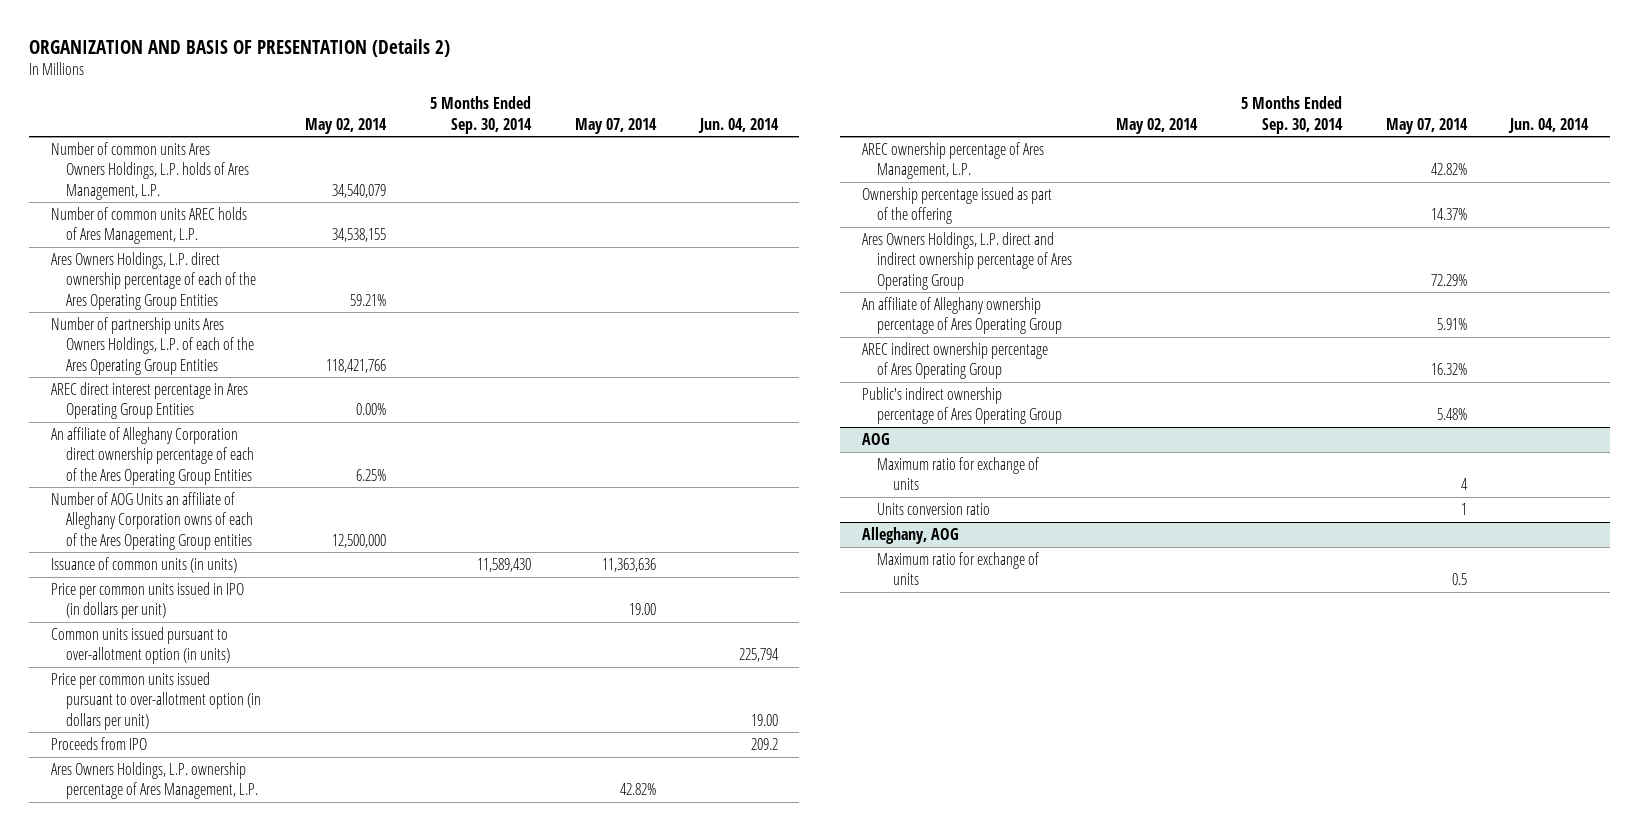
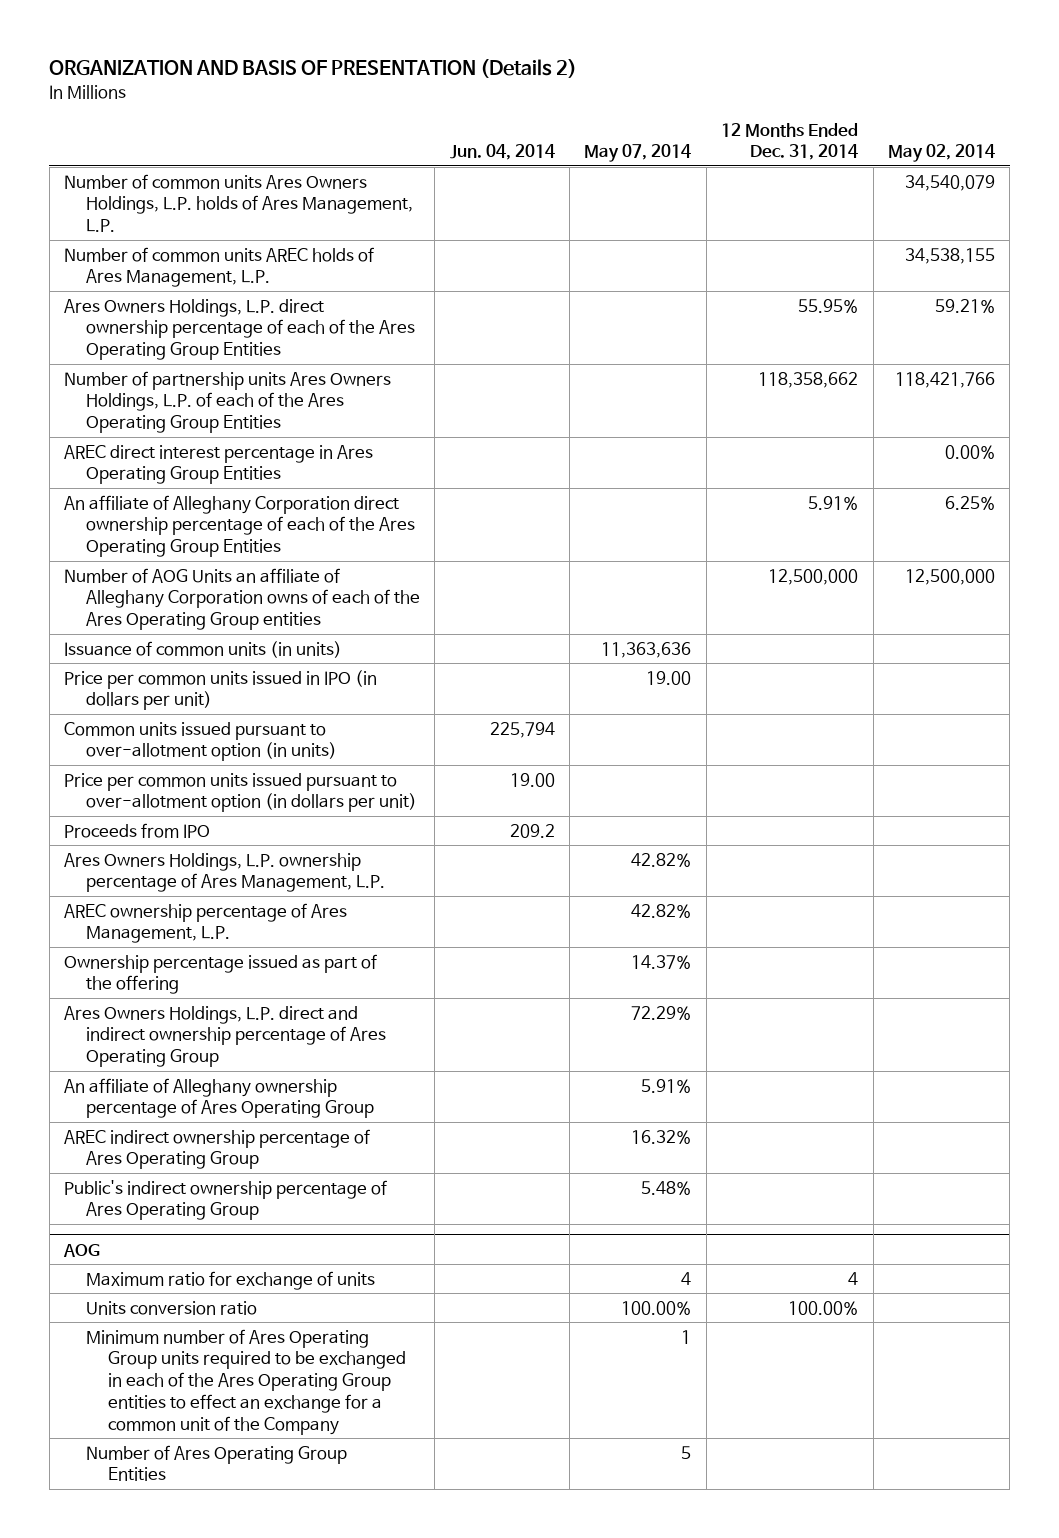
- | May 02, 2014 | 5 Months Ended Sep. 30, 2014 | May 07, 2014 | Jun. 04, 2014
+ | Jun. 04, 2014 | May 07, 2014 | 12 Months Ended Dec. 31, 2014 | May 02, 2014
@ AOG
- Units conversion ratio | | | 1 |
- Alleghany, AOG
- Maximum ratio for exchange of units | | | 0.5 |
@ AOG
+ Units conversion ratio | | 100.00% | 100.00% |
+ Minimum number of Ares Operating Group units required to be exchanged in each of the Ares Operating Group entities to effect an exchange for a common unit of the Company | | 1 | |
+ Number of Ares Operating Group Entities | | 5 | |

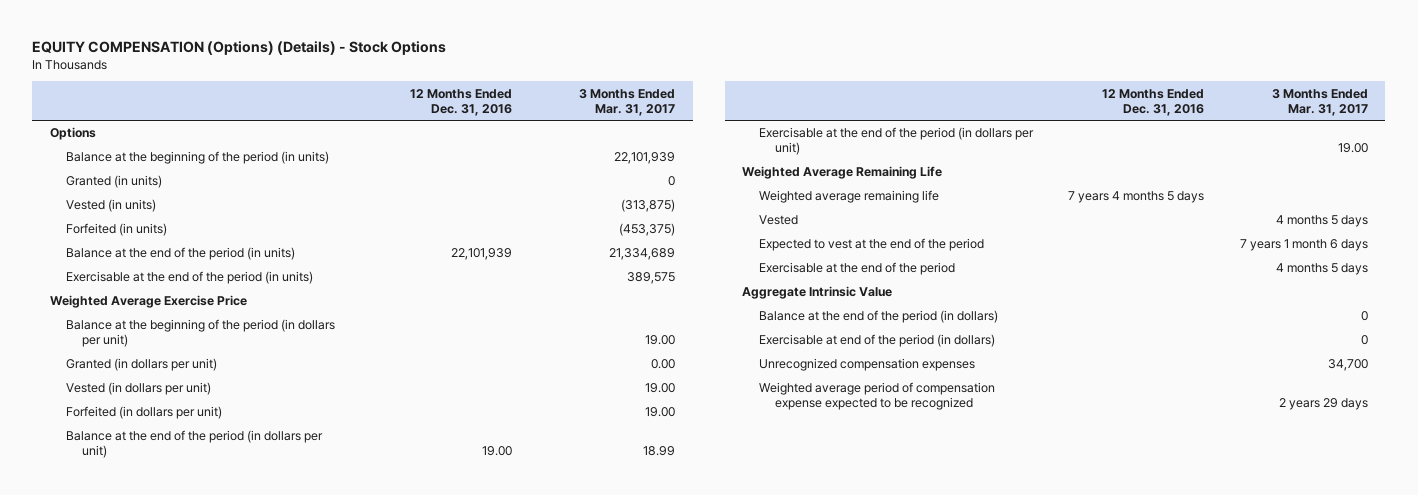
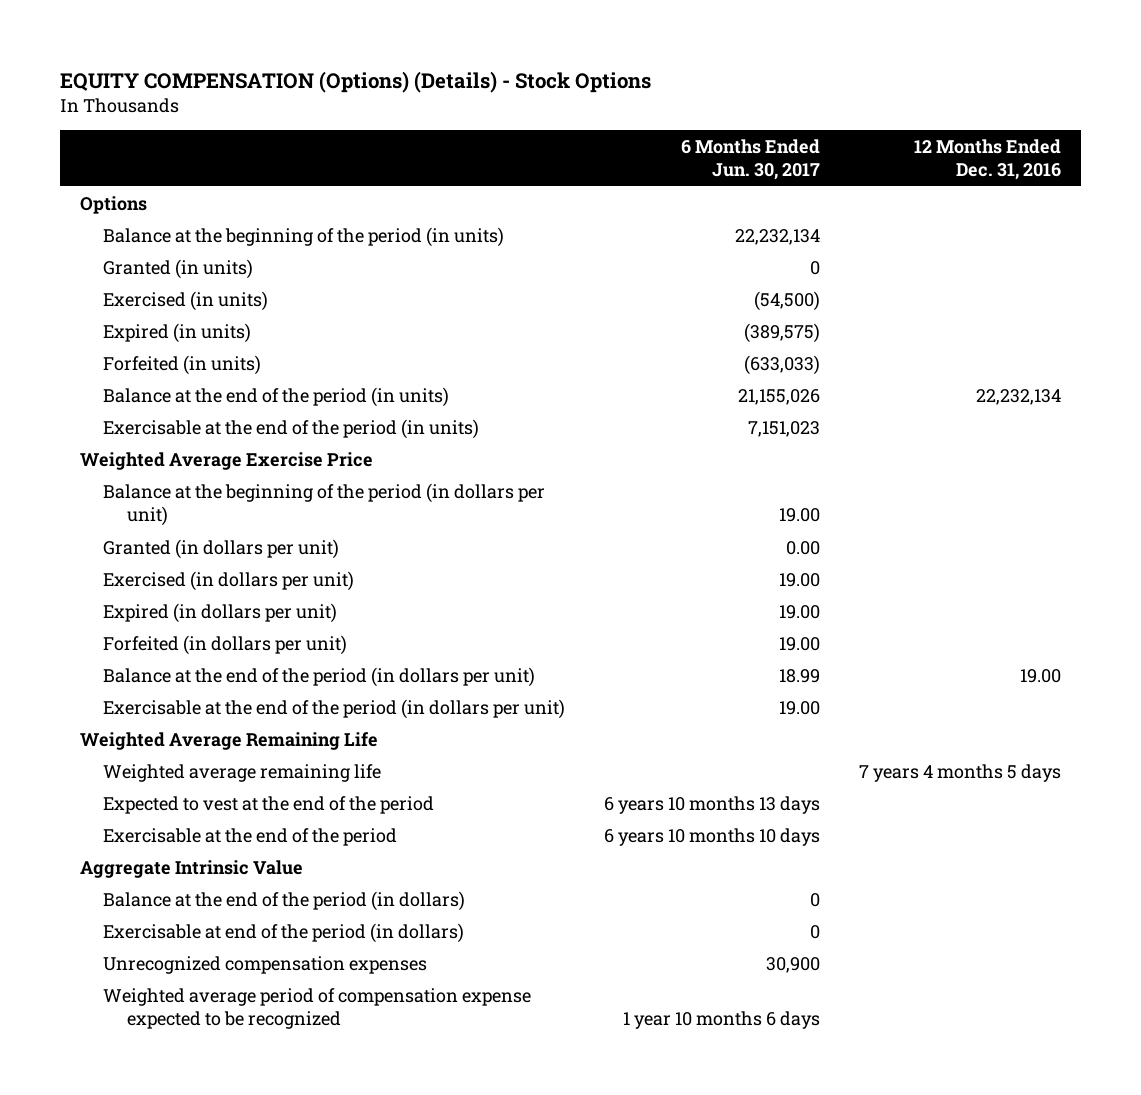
- | 12 Months Ended Dec. 31, 2016 | 3 Months Ended Mar. 31, 2017
+ | 6 Months Ended Jun. 30, 2017 | 12 Months Ended Dec. 31, 2016
- Vested (in units) | | (313,875)
+ Exercised (in units) | (54,500) |
+ Expired (in units) | (389,575) |
- Balance at the end of the period (in units) | 22,101,939 | 21,334,689
+ Balance at the end of the period (in units) | 21,155,026 | 22,232,134
- Vested (in dollars per unit) | | 19.00
+ Exercised (in dollars per unit) | 19.00 |
+ Expired (in dollars per unit) | 19.00 |
- Vested | | 4 months 5 days

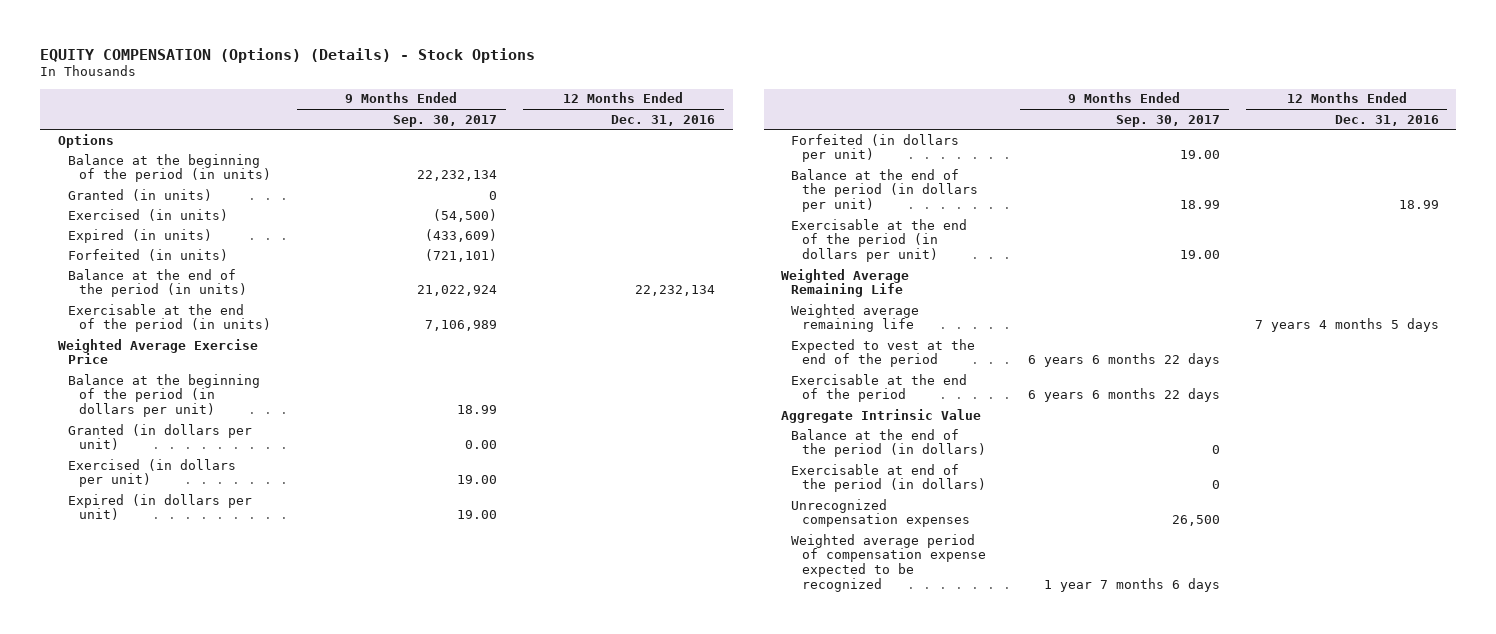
- | 6 Months Ended Jun. 30, 2017 | 12 Months Ended Dec. 31, 2016
+ | 9 Months Ended Sep. 30, 2017 | 12 Months Ended Dec. 31, 2016
- Balance at the end of the period (in dollars per unit) | 18.99 | 19.00
+ Balance at the end of the period (in dollars per unit) | 18.99 | 18.99

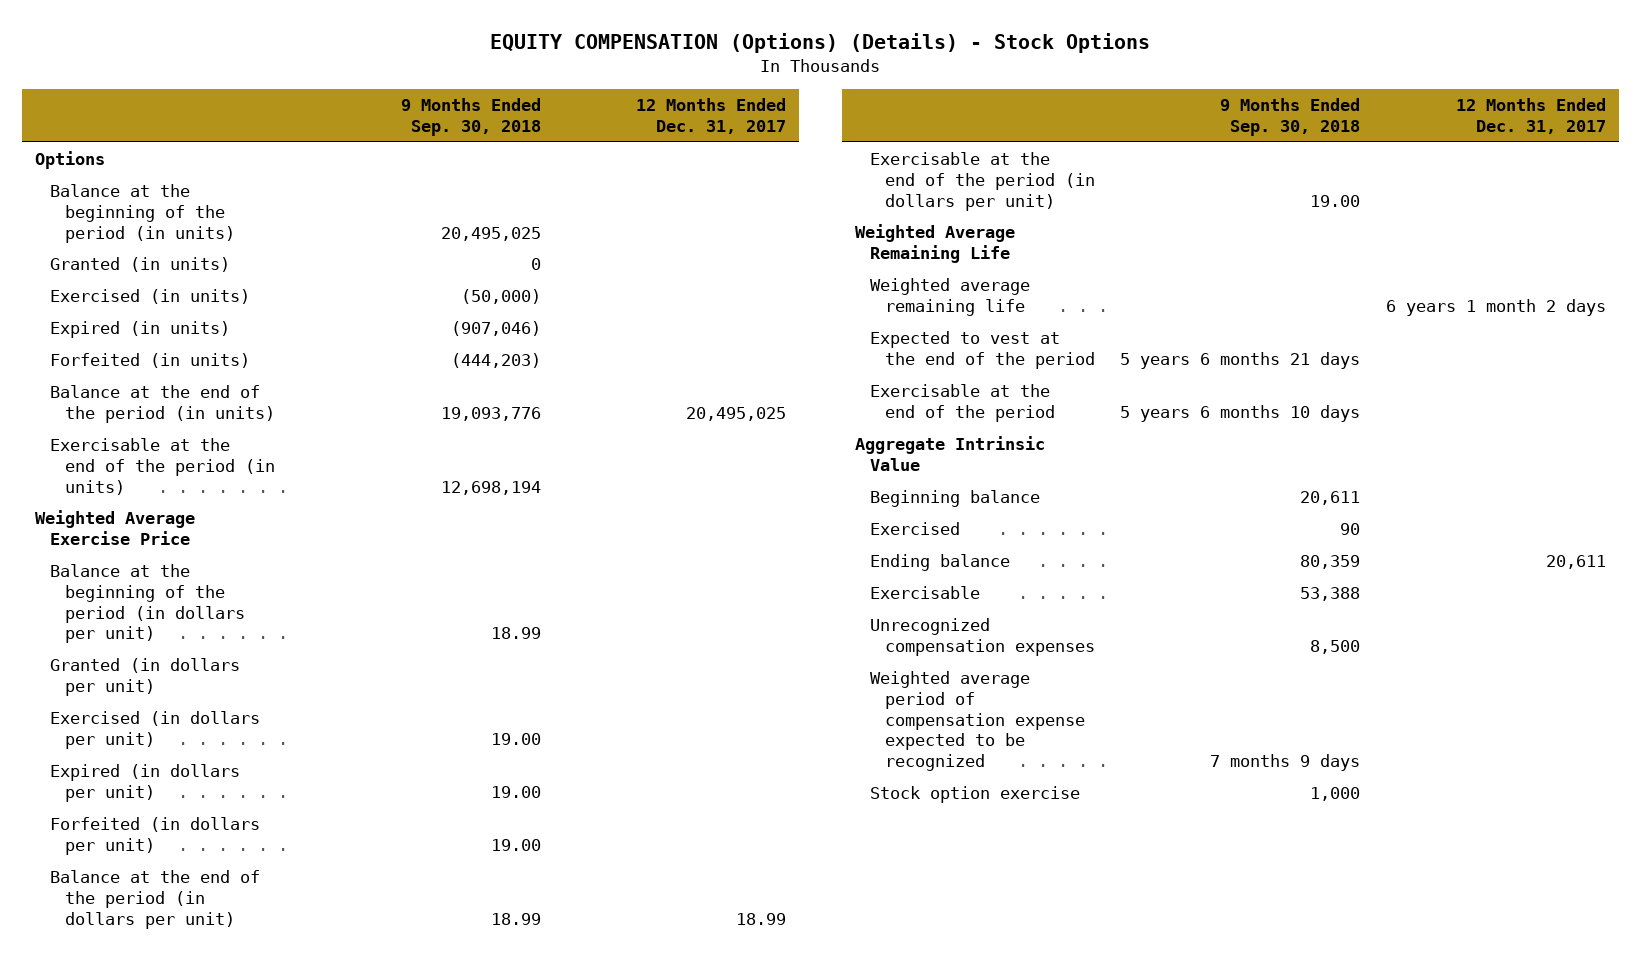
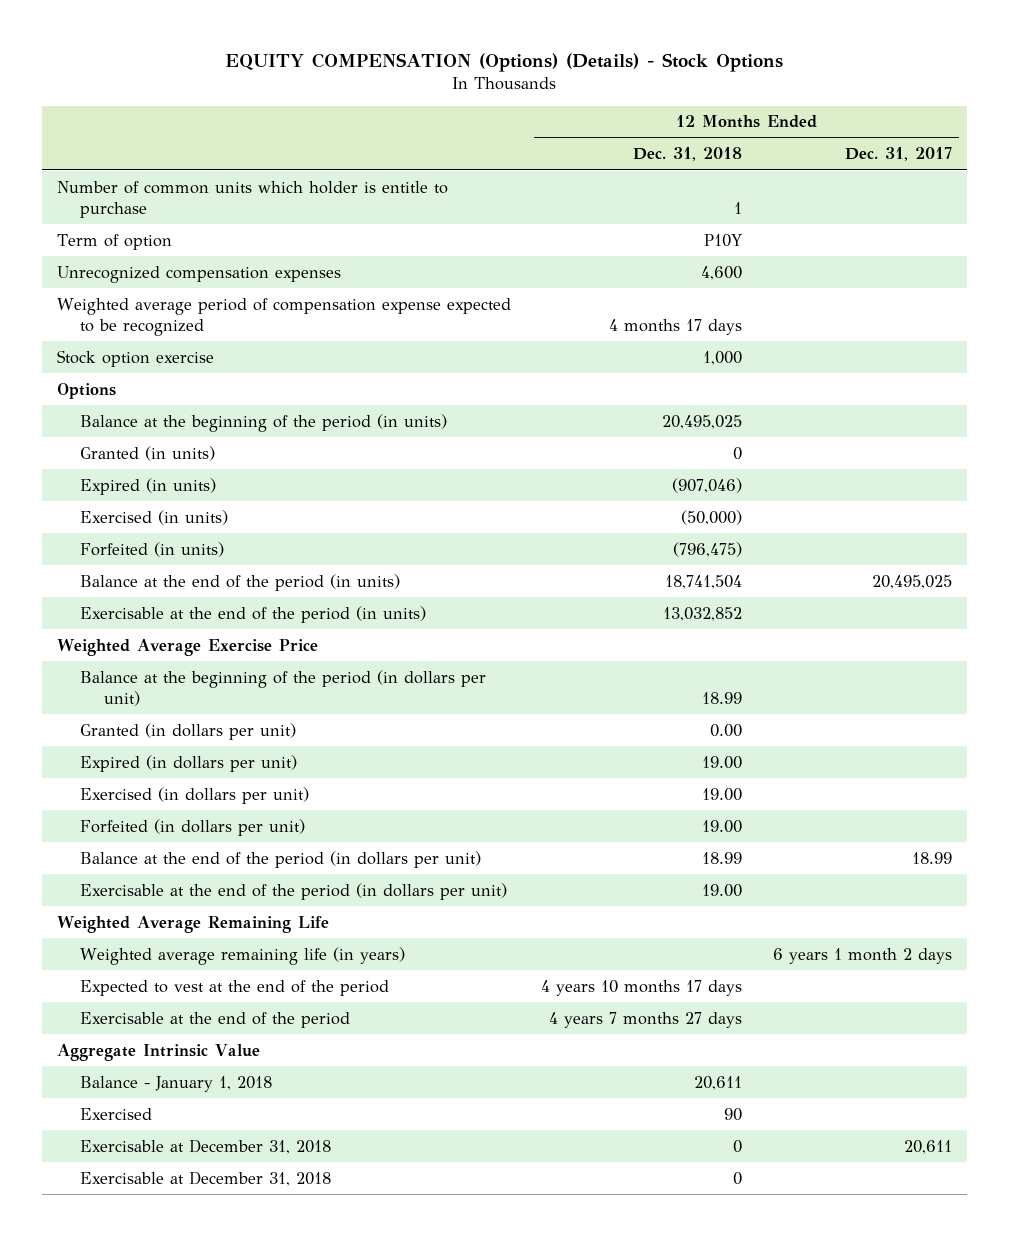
- | 9 Months Ended Sep. 30, 2018 | 12 Months Ended Dec. 31, 2017
+ | 12 Months Ended Dec. 31, 2018 | 12 Months Ended Dec. 31, 2017
+ Number of common units which holder is entitle to purchase | 1 |
+ Term of option | P10Y |
moved up: Unrecognized compensation expenses | 4,600 |
moved up: Weighted average period of compensation expense expected to be recognized | 4 months 17 days |
moved up: Stock option exercise | 1,000 |
moved down: Exercised (in units) | (50,000) |
moved down: Exercised (in dollars per unit) | 19.00 |
- Weighted average remaining life | | 6 years 1 month 2 days
+ Weighted average remaining life (in years) | | 6 years 1 month 2 days
- Beginning balance | 20,611 |
+ Balance - January 1, 2018 | 20,611 |
- Ending balance | 80,359 | 20,611
- Exercisable | 53,388 |
+ Exercisable at December 31, 2018 | 0 | 20,611
+ Exercisable at December 31, 2018 | 0 |

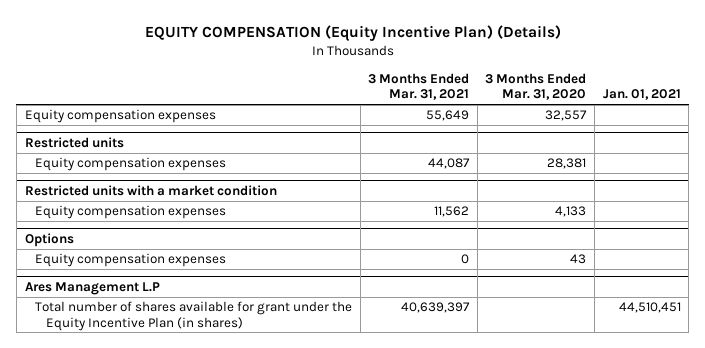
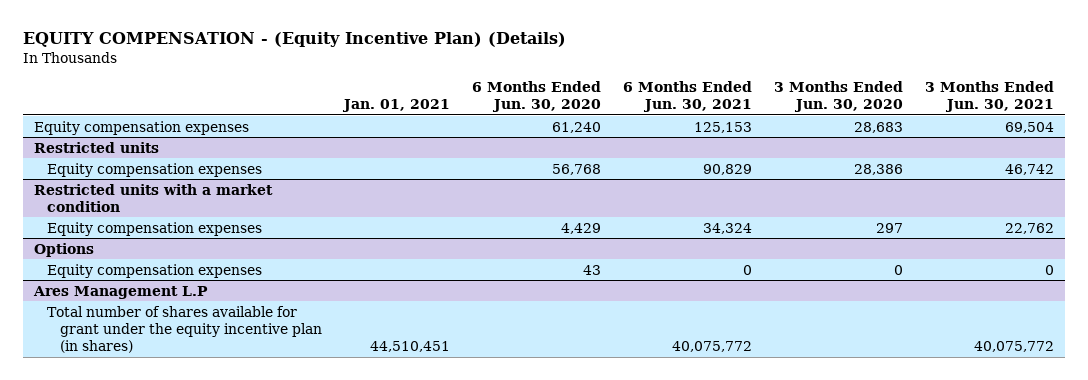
- EQUITY COMPENSATION (Equity Incentive Plan) (Details)
+ EQUITY COMPENSATION - (Equity Incentive Plan) (Details)
- | 3 Months Ended Mar. 31, 2021 | 3 Months Ended Mar. 31, 2020 | Jan. 01, 2021
+ | Jan. 01, 2021 | 6 Months Ended Jun. 30, 2020 | 6 Months Ended Jun. 30, 2021 | 3 Months Ended Jun. 30, 2020 | 3 Months Ended Jun. 30, 2021
@ Ares Management L.P
- Total number of shares available for grant under the Equity Incentive Plan (in shares) | 40,639,397 | | 44,510,451
+ Total number of shares available for grant under the equity incentive plan (in shares) | 44,510,451 | | 40,075,772 | | 40,075,772

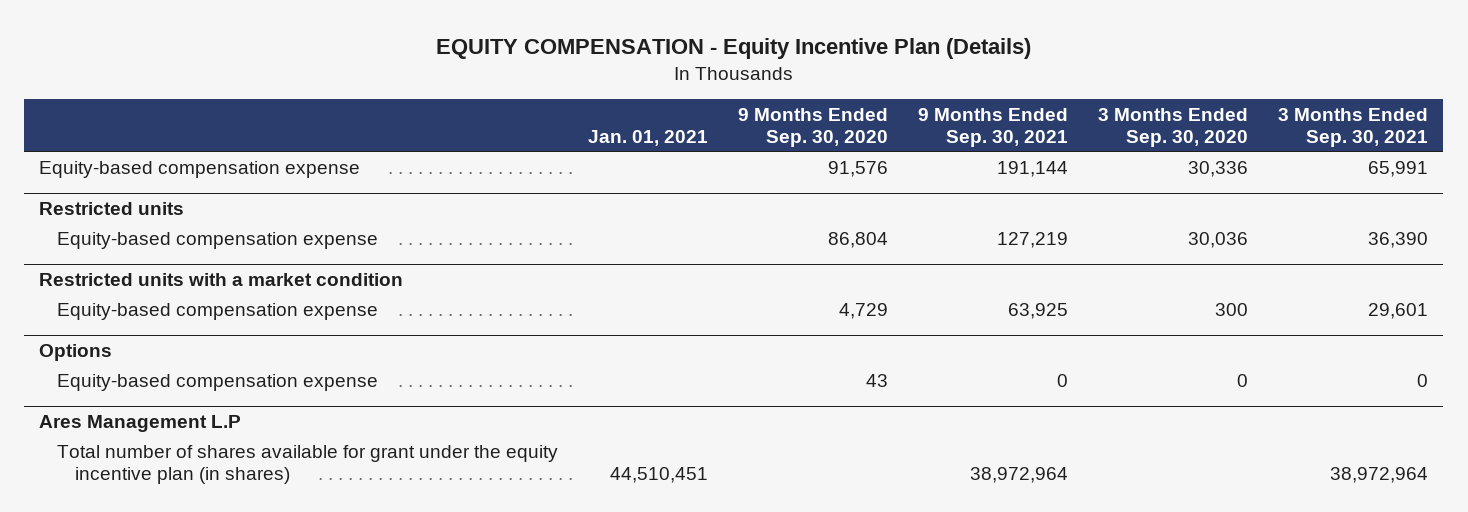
- EQUITY COMPENSATION - (Equity Incentive Plan) (Details)
+ EQUITY COMPENSATION - Equity Incentive Plan (Details)
- | Jan. 01, 2021 | 6 Months Ended Jun. 30, 2020 | 6 Months Ended Jun. 30, 2021 | 3 Months Ended Jun. 30, 2020 | 3 Months Ended Jun. 30, 2021
+ | Jan. 01, 2021 | 9 Months Ended Sep. 30, 2020 | 9 Months Ended Sep. 30, 2021 | 3 Months Ended Sep. 30, 2020 | 3 Months Ended Sep. 30, 2021
- Equity compensation expenses | | 61,240 | 125,153 | 28,683 | 69,504
+ Equity-based compensation expense | | 91,576 | 191,144 | 30,336 | 65,991
@ Restricted units
- Equity compensation expenses | | 56,768 | 90,829 | 28,386 | 46,742
+ Equity-based compensation expense | | 86,804 | 127,219 | 30,036 | 36,390
@ Restricted units with a market condition
- Equity compensation expenses | | 4,429 | 34,324 | 297 | 22,762
+ Equity-based compensation expense | | 4,729 | 63,925 | 300 | 29,601
@ Options
- Equity compensation expenses | | 43 | 0 | 0 | 0
+ Equity-based compensation expense | | 43 | 0 | 0 | 0

